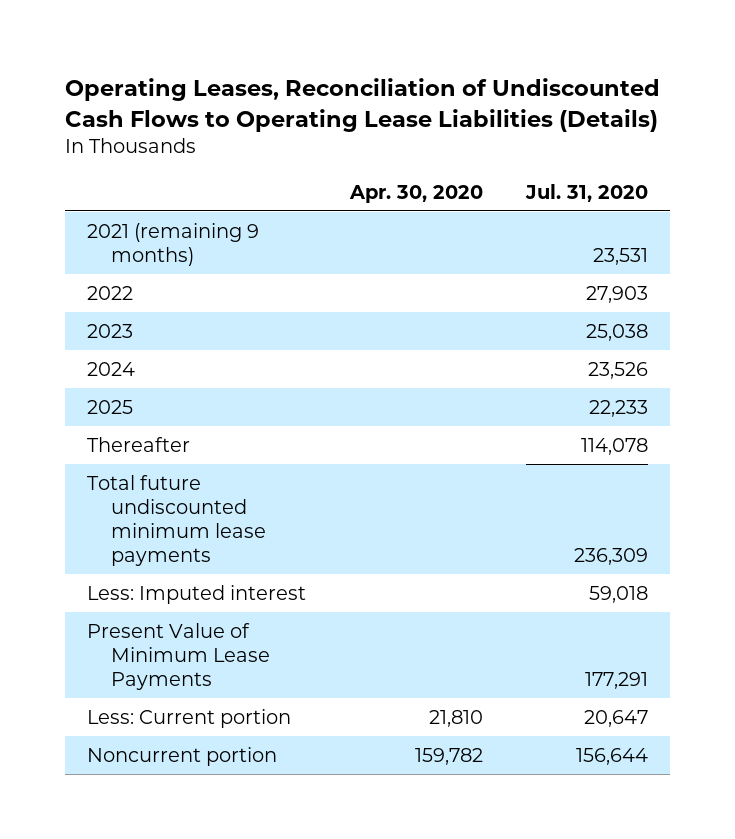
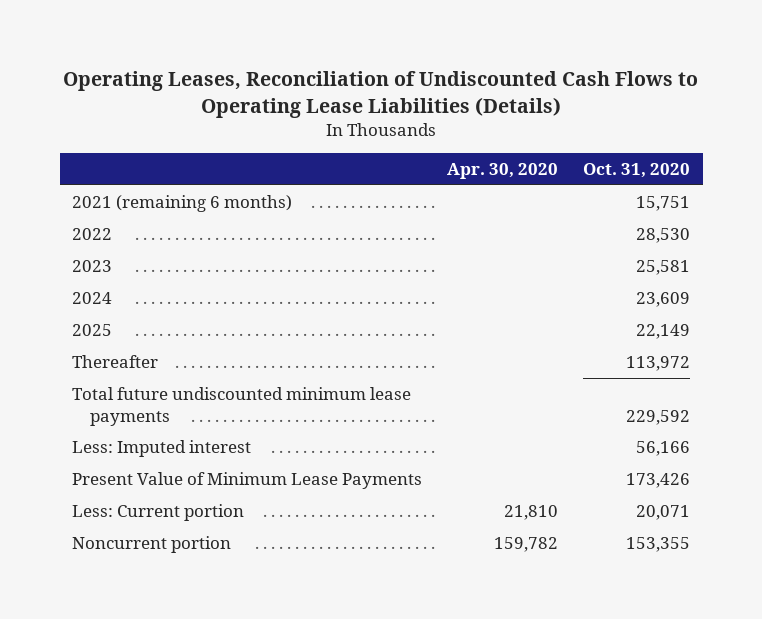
- | Apr. 30, 2020 | Jul. 31, 2020
+ | Apr. 30, 2020 | Oct. 31, 2020
- 2021 (remaining 9 months) | | 23,531
+ 2021 (remaining 6 months) | | 15,751

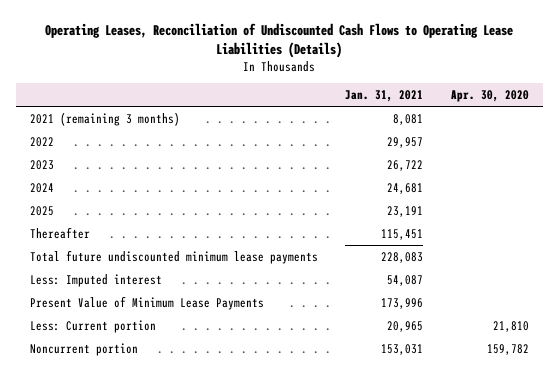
- | Apr. 30, 2020 | Oct. 31, 2020
+ | Jan. 31, 2021 | Apr. 30, 2020
- 2021 (remaining 6 months) | | 15,751
+ 2021 (remaining 3 months) | 8,081 |

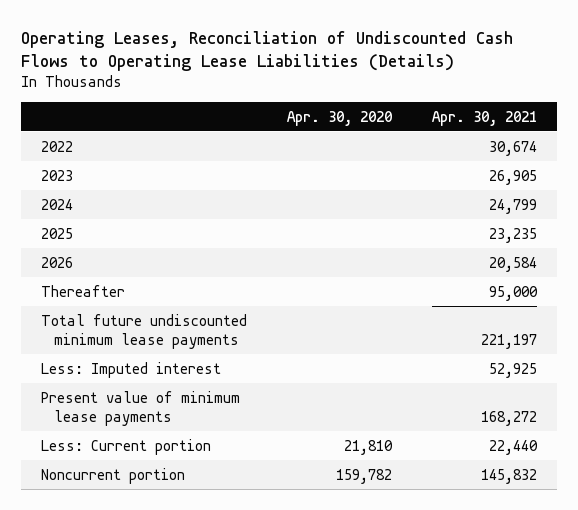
- | Jan. 31, 2021 | Apr. 30, 2020
+ | Apr. 30, 2020 | Apr. 30, 2021
- 2021 (remaining 3 months) | 8,081 |
+ 2026 | | 20,584
- Present Value of Minimum Lease Payments | 173,996 |
+ Present value of minimum lease payments | | 168,272

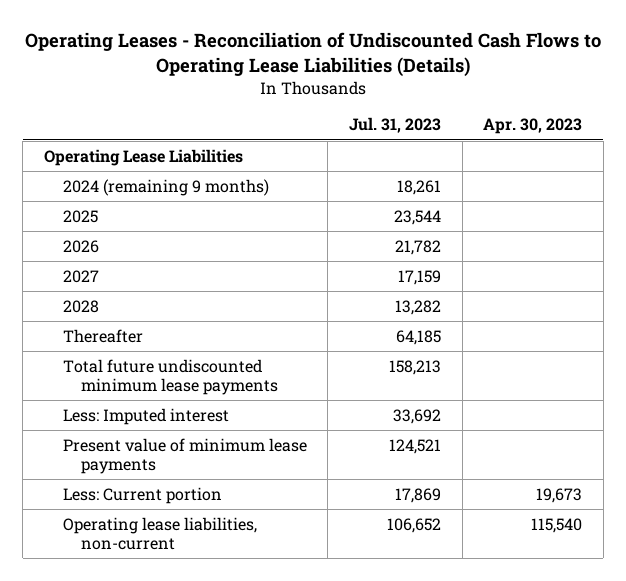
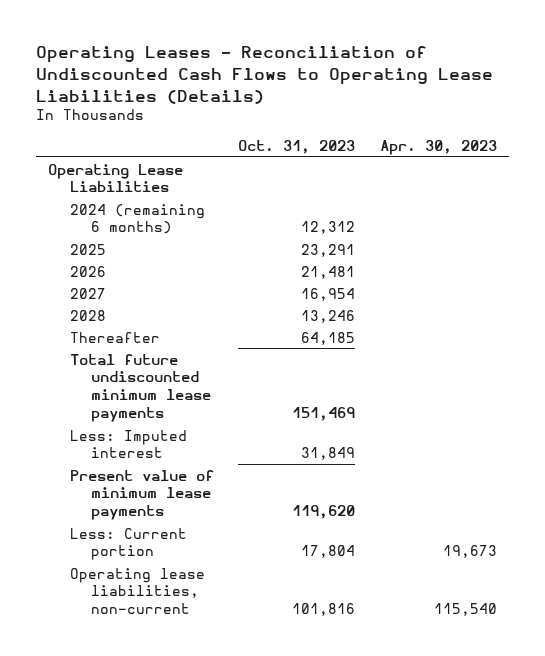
- | Jul. 31, 2023 | Apr. 30, 2023
+ | Oct. 31, 2023 | Apr. 30, 2023
- 2024 (remaining 9 months) | 18,261 |
+ 2024 (remaining 6 months) | 12,312 |

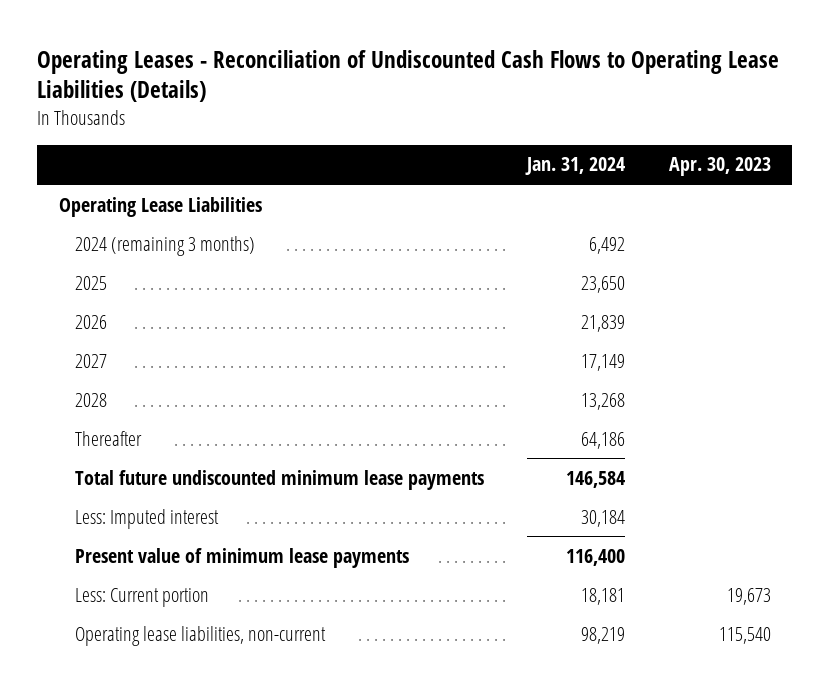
- | Oct. 31, 2023 | Apr. 30, 2023
+ | Jan. 31, 2024 | Apr. 30, 2023
- 2024 (remaining 6 months) | 12,312 |
+ 2024 (remaining 3 months) | 6,492 |

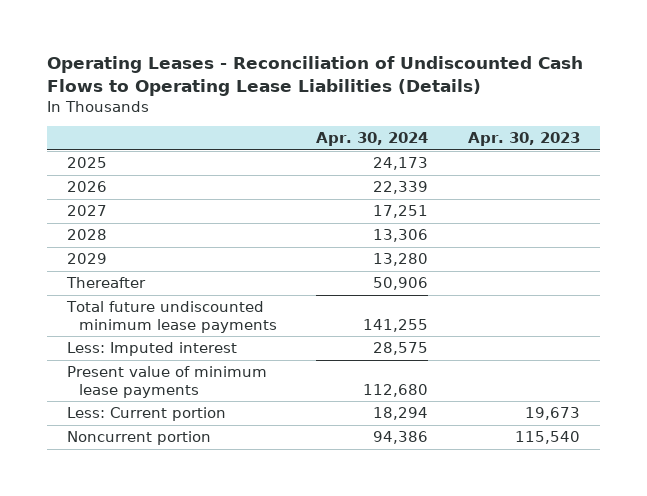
- | Jan. 31, 2024 | Apr. 30, 2023
+ | Apr. 30, 2024 | Apr. 30, 2023
- Operating Lease Liabilities
- 2024 (remaining 3 months) | 6,492 |
+ 2029 | 13,280 |
- Operating lease liabilities, non-current | 98,219 | 115,540
+ Noncurrent portion | 94,386 | 115,540

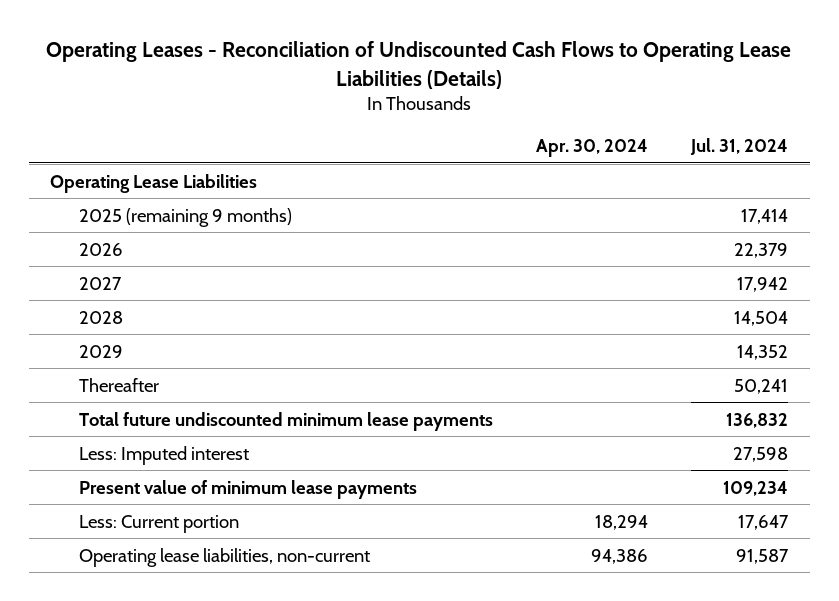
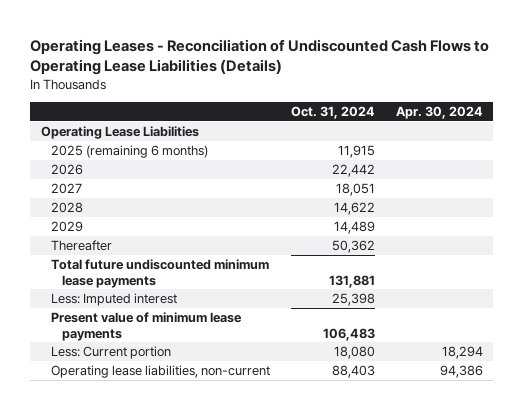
- | Apr. 30, 2024 | Jul. 31, 2024
+ | Oct. 31, 2024 | Apr. 30, 2024
- 2025 (remaining 9 months) | | 17,414
+ 2025 (remaining 6 months) | 11,915 |

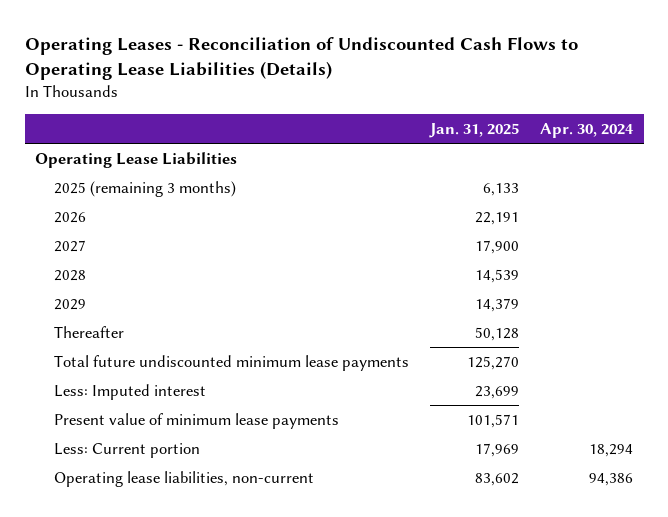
- | Oct. 31, 2024 | Apr. 30, 2024
+ | Jan. 31, 2025 | Apr. 30, 2024
- 2025 (remaining 6 months) | 11,915 |
+ 2025 (remaining 3 months) | 6,133 |

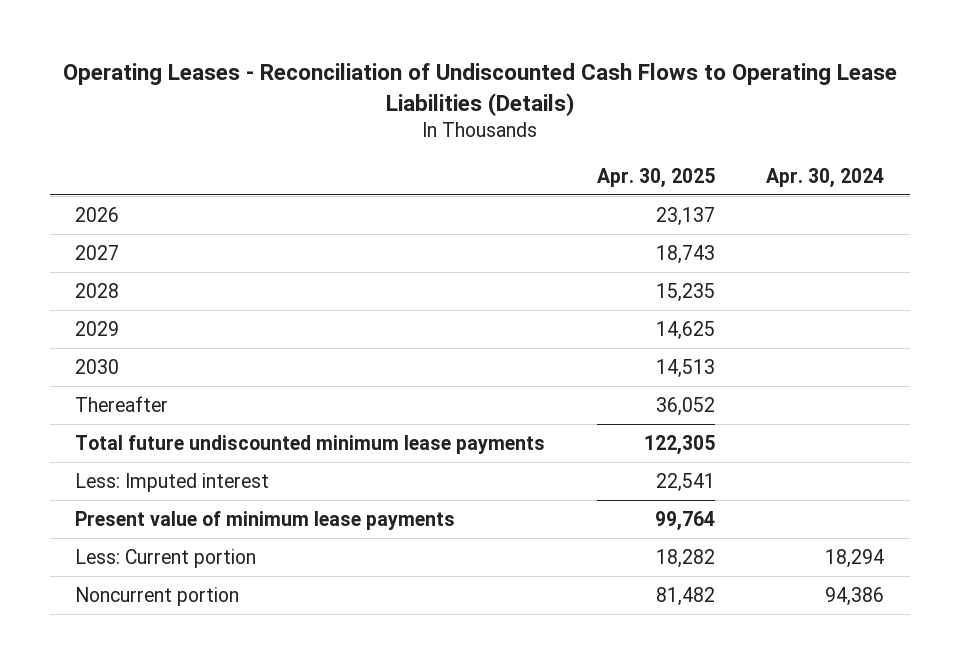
- | Jan. 31, 2025 | Apr. 30, 2024
+ | Apr. 30, 2025 | Apr. 30, 2024
- Operating Lease Liabilities
- 2025 (remaining 3 months) | 6,133 |
+ 2030 | 14,513 |
- Operating lease liabilities, non-current | 83,602 | 94,386
+ Noncurrent portion | 81,482 | 94,386

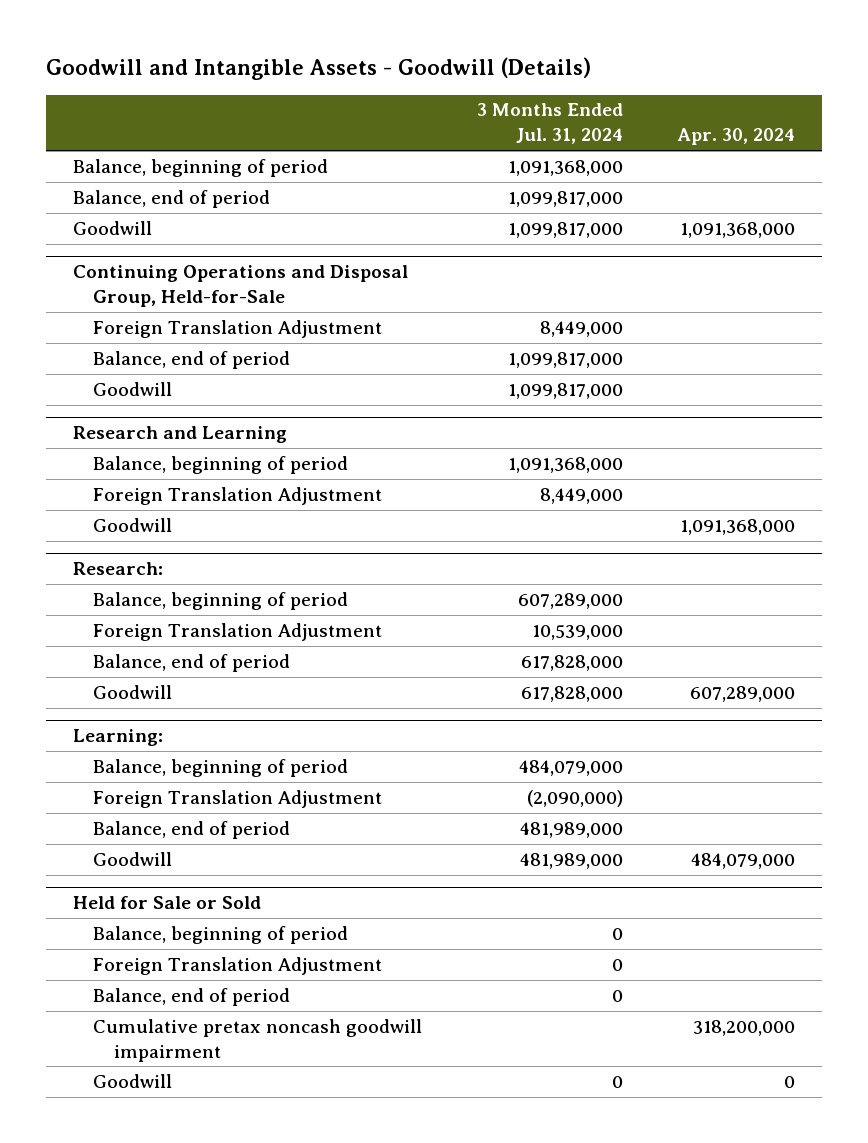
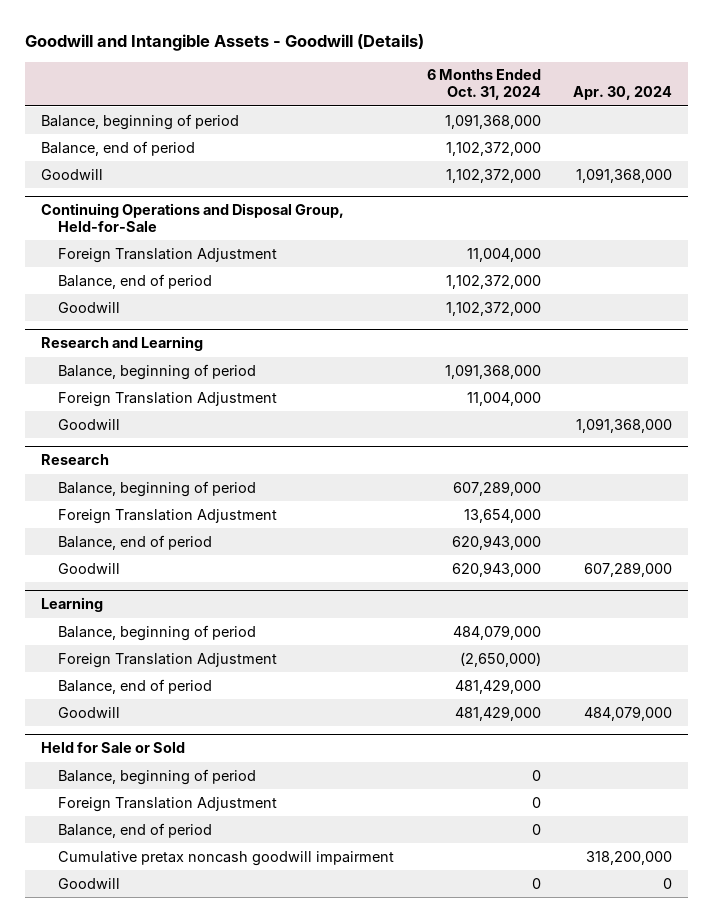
- | 3 Months Ended Jul. 31, 2024 | Apr. 30, 2024
+ | 6 Months Ended Oct. 31, 2024 | Apr. 30, 2024
- Research:
+ Research
- Learning:
+ Learning

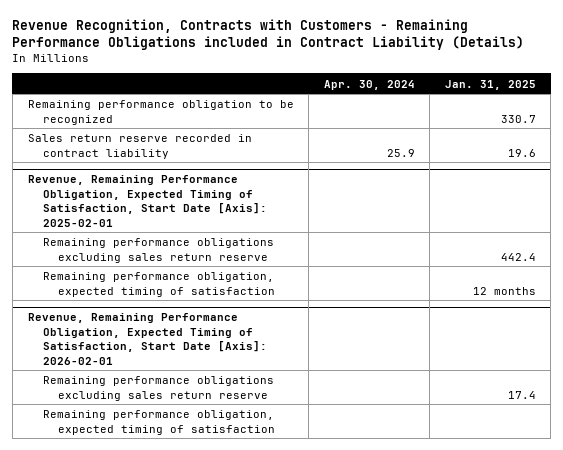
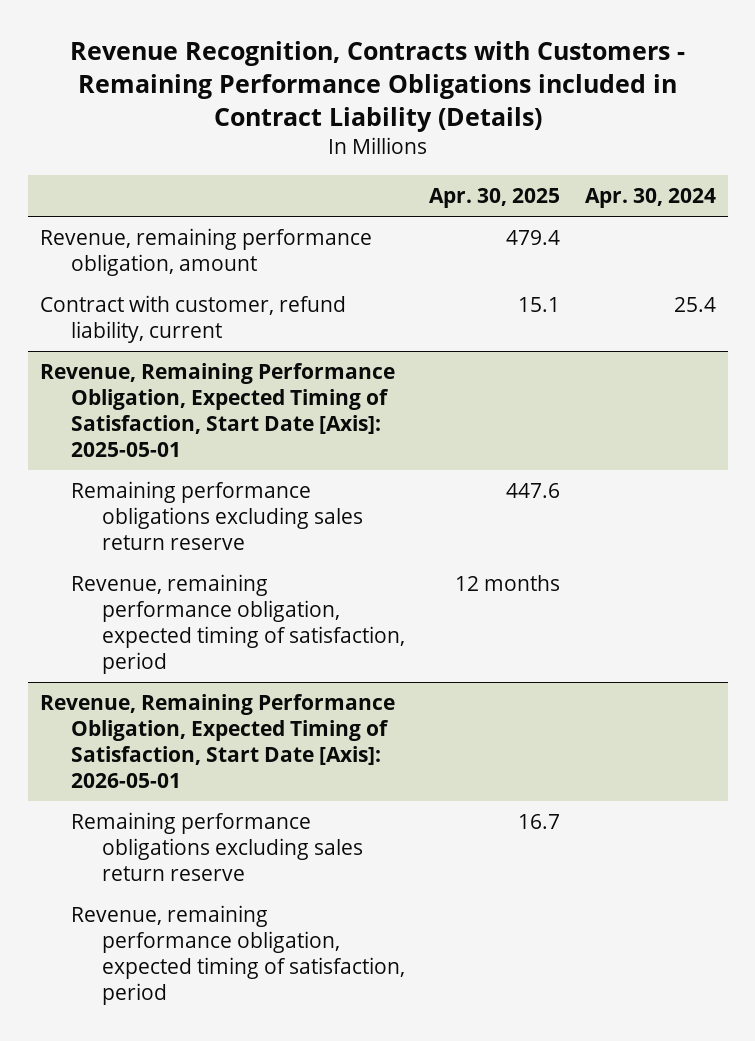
- | Apr. 30, 2024 | Jan. 31, 2025
+ | Apr. 30, 2025 | Apr. 30, 2024
- Remaining performance obligation to be recognized | | 330.7
- Sales return reserve recorded in contract liability | 25.9 | 19.6
- Revenue, Remaining Performance Obligation, Expected Timing of Satisfaction, Start Date [Axis]: 2025-02-01
- Remaining performance obligations excluding sales return reserve | | 442.4
- Remaining performance obligation, expected timing of satisfaction | | 12 months
- Revenue, Remaining Performance Obligation, Expected Timing of Satisfaction, Start Date [Axis]: 2026-02-01
- Remaining performance obligations excluding sales return reserve | | 17.4
- Remaining performance obligation, expected timing of satisfaction
+ Revenue, remaining performance obligation, amount | 479.4 |
+ Contract with customer, refund liability, current | 15.1 | 25.4
+ Revenue, Remaining Performance Obligation, Expected Timing of Satisfaction, Start Date [Axis]: 2025-05-01
+ Remaining performance obligations excluding sales return reserve | 447.6 |
+ Revenue, remaining performance obligation, expected timing of satisfaction, period | 12 months |
+ Revenue, Remaining Performance Obligation, Expected Timing of Satisfaction, Start Date [Axis]: 2026-05-01
+ Remaining performance obligations excluding sales return reserve | 16.7 |
+ Revenue, remaining performance obligation, expected timing of satisfaction, period

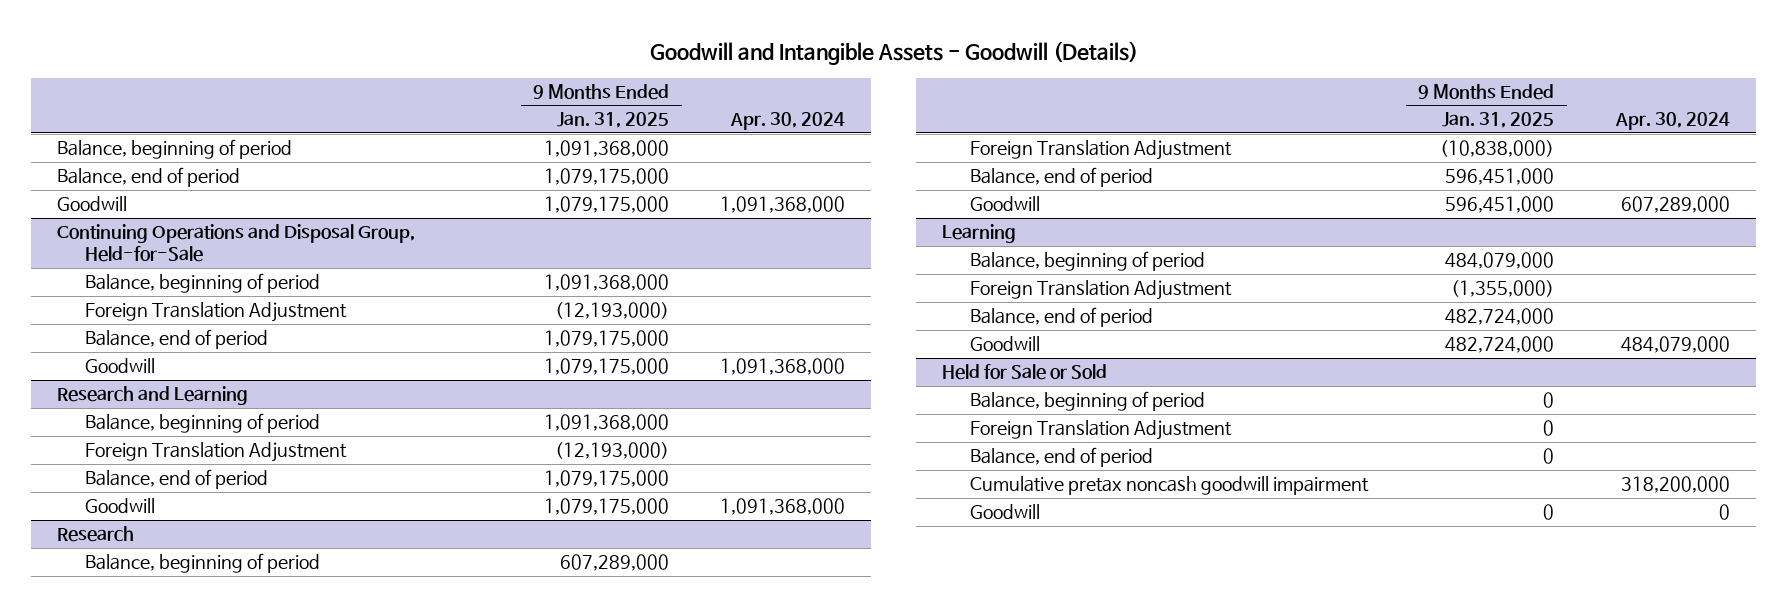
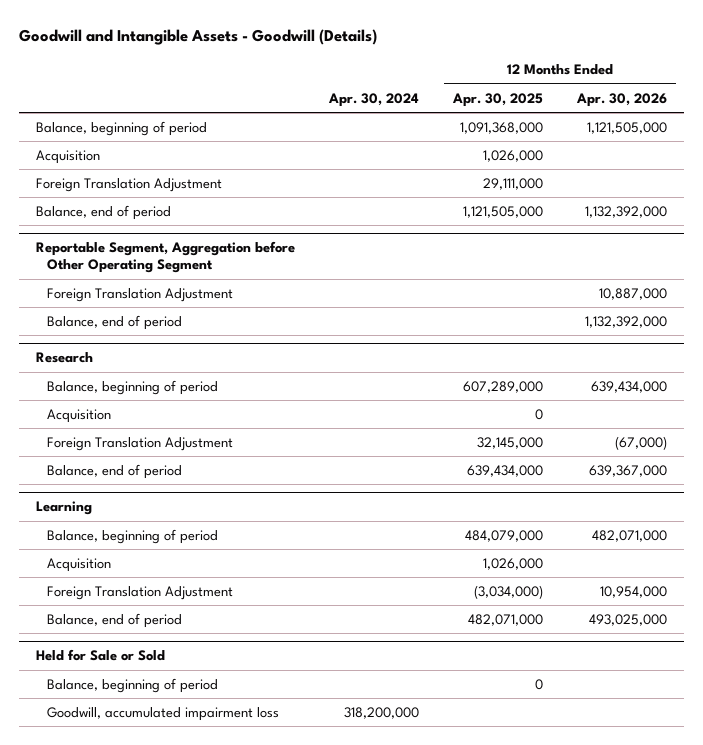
- | 9 Months Ended Jan. 31, 2025 | Apr. 30, 2024
+ | Apr. 30, 2024 | 12 Months Ended Apr. 30, 2025 | 12 Months Ended Apr. 30, 2026
+ Acquisition | | 1,026,000 |
+ Foreign Translation Adjustment | | 29,111,000 |
- Goodwill | 1,079,175,000 | 1,091,368,000
- Continuing Operations and Disposal Group, Held-for-Sale
- Balance, beginning of period | 1,091,368,000 |
- Foreign Translation Adjustment | (12,193,000) |
- Balance, end of period | 1,079,175,000 |
- Goodwill | 1,079,175,000 | 1,091,368,000
- Research and Learning
- Balance, beginning of period | 1,091,368,000 |
- Foreign Translation Adjustment | (12,193,000) |
- Balance, end of period | 1,079,175,000 |
- Goodwill | 1,079,175,000 | 1,091,368,000
+ Reportable Segment, Aggregation before Other Operating Segment
+ Foreign Translation Adjustment | | | 10,887,000
+ Balance, end of period | | | 1,132,392,000
@ Research
+ Acquisition | | 0 |
- Goodwill | 596,451,000 | 607,289,000
@ Learning
+ Acquisition | | 1,026,000 |
- Goodwill | 482,724,000 | 484,079,000
@ Held for Sale or Sold
- Foreign Translation Adjustment | 0 |
- Balance, end of period | 0 |
- Cumulative pretax noncash goodwill impairment | | 318,200,000
- Goodwill | 0 | 0
+ Goodwill, accumulated impairment loss | 318,200,000 | |

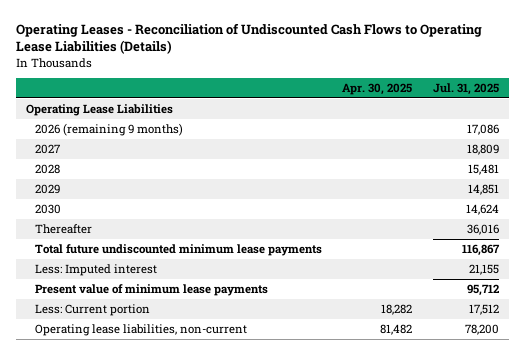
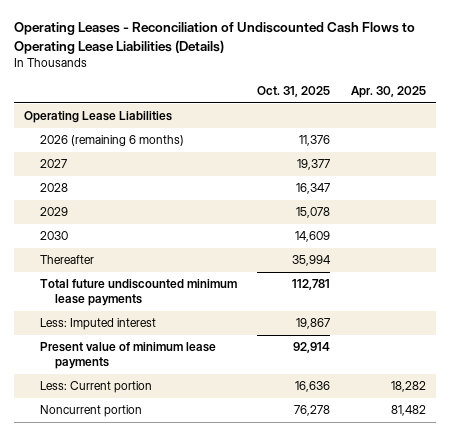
- | Apr. 30, 2025 | Jul. 31, 2025
+ | Oct. 31, 2025 | Apr. 30, 2025
- 2026 (remaining 9 months) | | 17,086
+ 2026 (remaining 6 months) | 11,376 |
- Operating lease liabilities, non-current | 81,482 | 78,200
+ Noncurrent portion | 76,278 | 81,482

